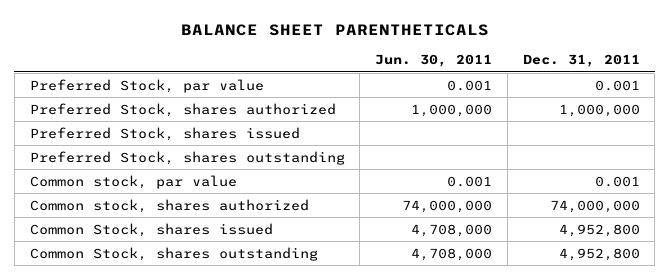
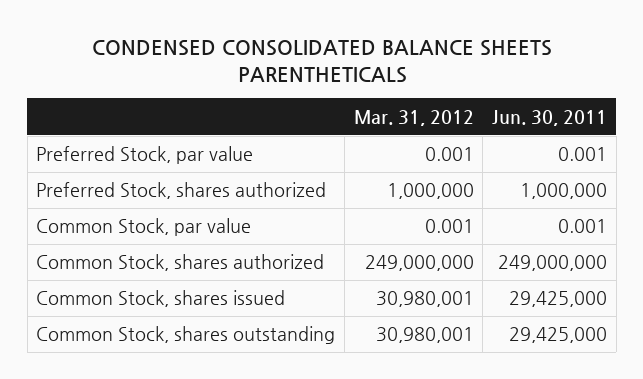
- BALANCE SHEET PARENTHETICALS
+ CONDENSED CONSOLIDATED BALANCE SHEETS PARENTHETICALS
- | Jun. 30, 2011 | Dec. 31, 2011
+ | Mar. 31, 2012 | Jun. 30, 2011
- Preferred Stock, shares issued
- Preferred Stock, shares outstanding
- Common stock, par value | 0.001 | 0.001
- Common stock, shares authorized | 74,000,000 | 74,000,000
- Common Stock, shares issued | 4,708,000 | 4,952,800
- Common Stock, shares outstanding | 4,708,000 | 4,952,800
+ Common Stock, par value | 0.001 | 0.001
+ Common Stock, shares authorized | 249,000,000 | 249,000,000
+ Common Stock, shares issued | 30,980,001 | 29,425,000
+ Common Stock, shares outstanding | 30,980,001 | 29,425,000

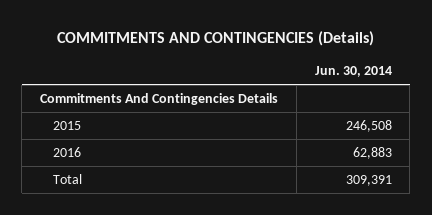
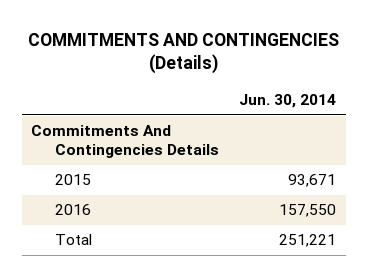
- 2015 | 246,508
- 2016 | 62,883
- Total | 309,391
+ 2015 | 93,671
+ 2016 | 157,550
+ Total | 251,221

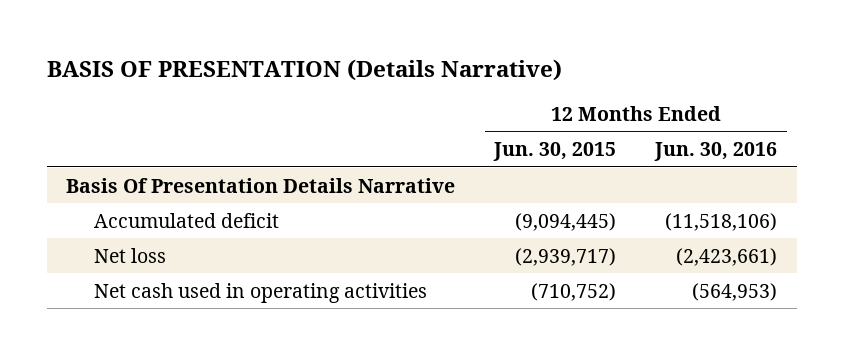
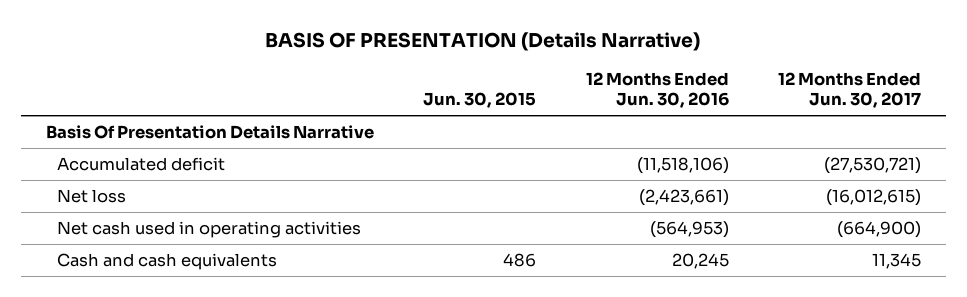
- | 12 Months Ended Jun. 30, 2015 | 12 Months Ended Jun. 30, 2016
+ | Jun. 30, 2015 | 12 Months Ended Jun. 30, 2016 | 12 Months Ended Jun. 30, 2017
+ Cash and cash equivalents | 486 | 20,245 | 11,345

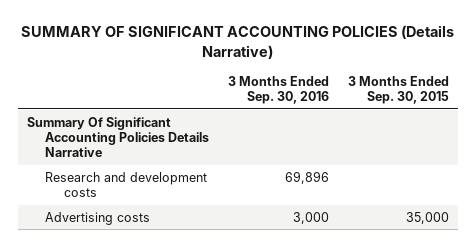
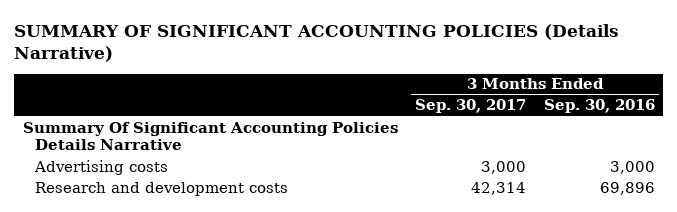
- | 3 Months Ended Sep. 30, 2016 | 3 Months Ended Sep. 30, 2015
+ | 3 Months Ended Sep. 30, 2017 | 3 Months Ended Sep. 30, 2016
moved down: Research and development costs | 42,314 | 69,896

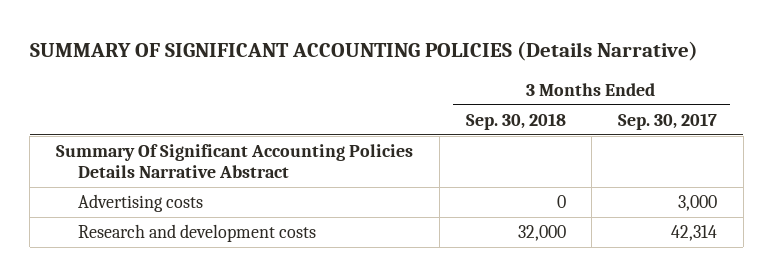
- | 3 Months Ended Sep. 30, 2017 | 3 Months Ended Sep. 30, 2016
+ | 3 Months Ended Sep. 30, 2018 | 3 Months Ended Sep. 30, 2017
- Summary Of Significant Accounting Policies Details Narrative
+ Summary Of Significant Accounting Policies Details Narrative Abstract

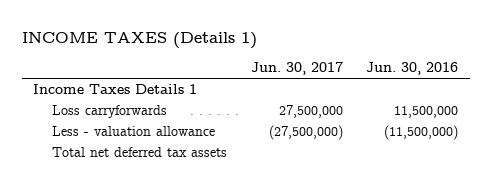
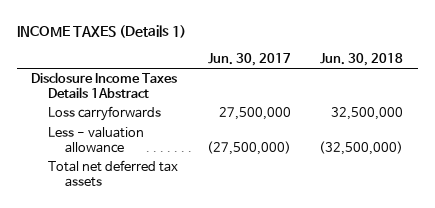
- | Jun. 30, 2017 | Jun. 30, 2016
+ | Jun. 30, 2017 | Jun. 30, 2018
- Income Taxes Details 1
+ Disclosure Income Taxes Details 1Abstract

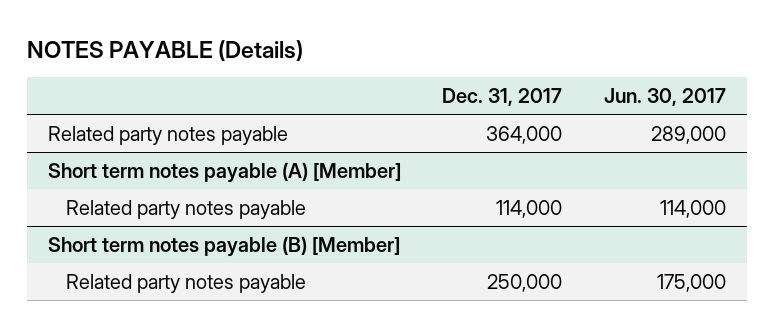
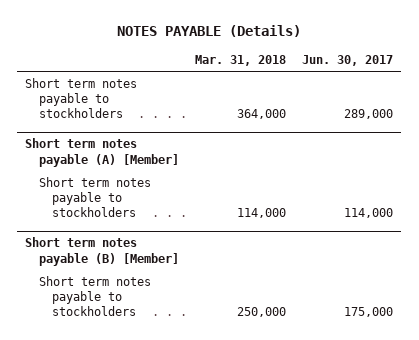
- | Dec. 31, 2017 | Jun. 30, 2017
+ | Mar. 31, 2018 | Jun. 30, 2017
- Related party notes payable | 364,000 | 289,000
+ Short term notes payable to stockholders | 364,000 | 289,000
@ Short term notes payable (A) [Member]
- Related party notes payable | 114,000 | 114,000
+ Short term notes payable to stockholders | 114,000 | 114,000
@ Short term notes payable (B) [Member]
- Related party notes payable | 250,000 | 175,000
+ Short term notes payable to stockholders | 250,000 | 175,000

